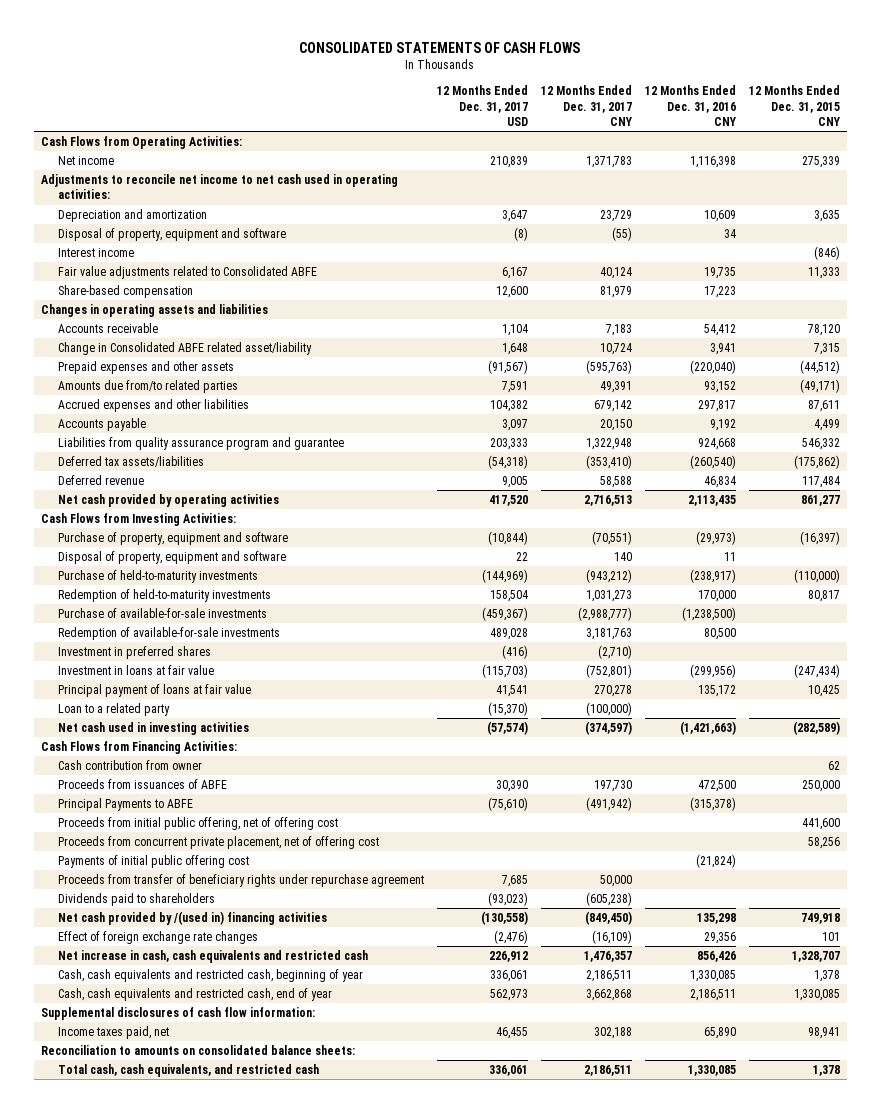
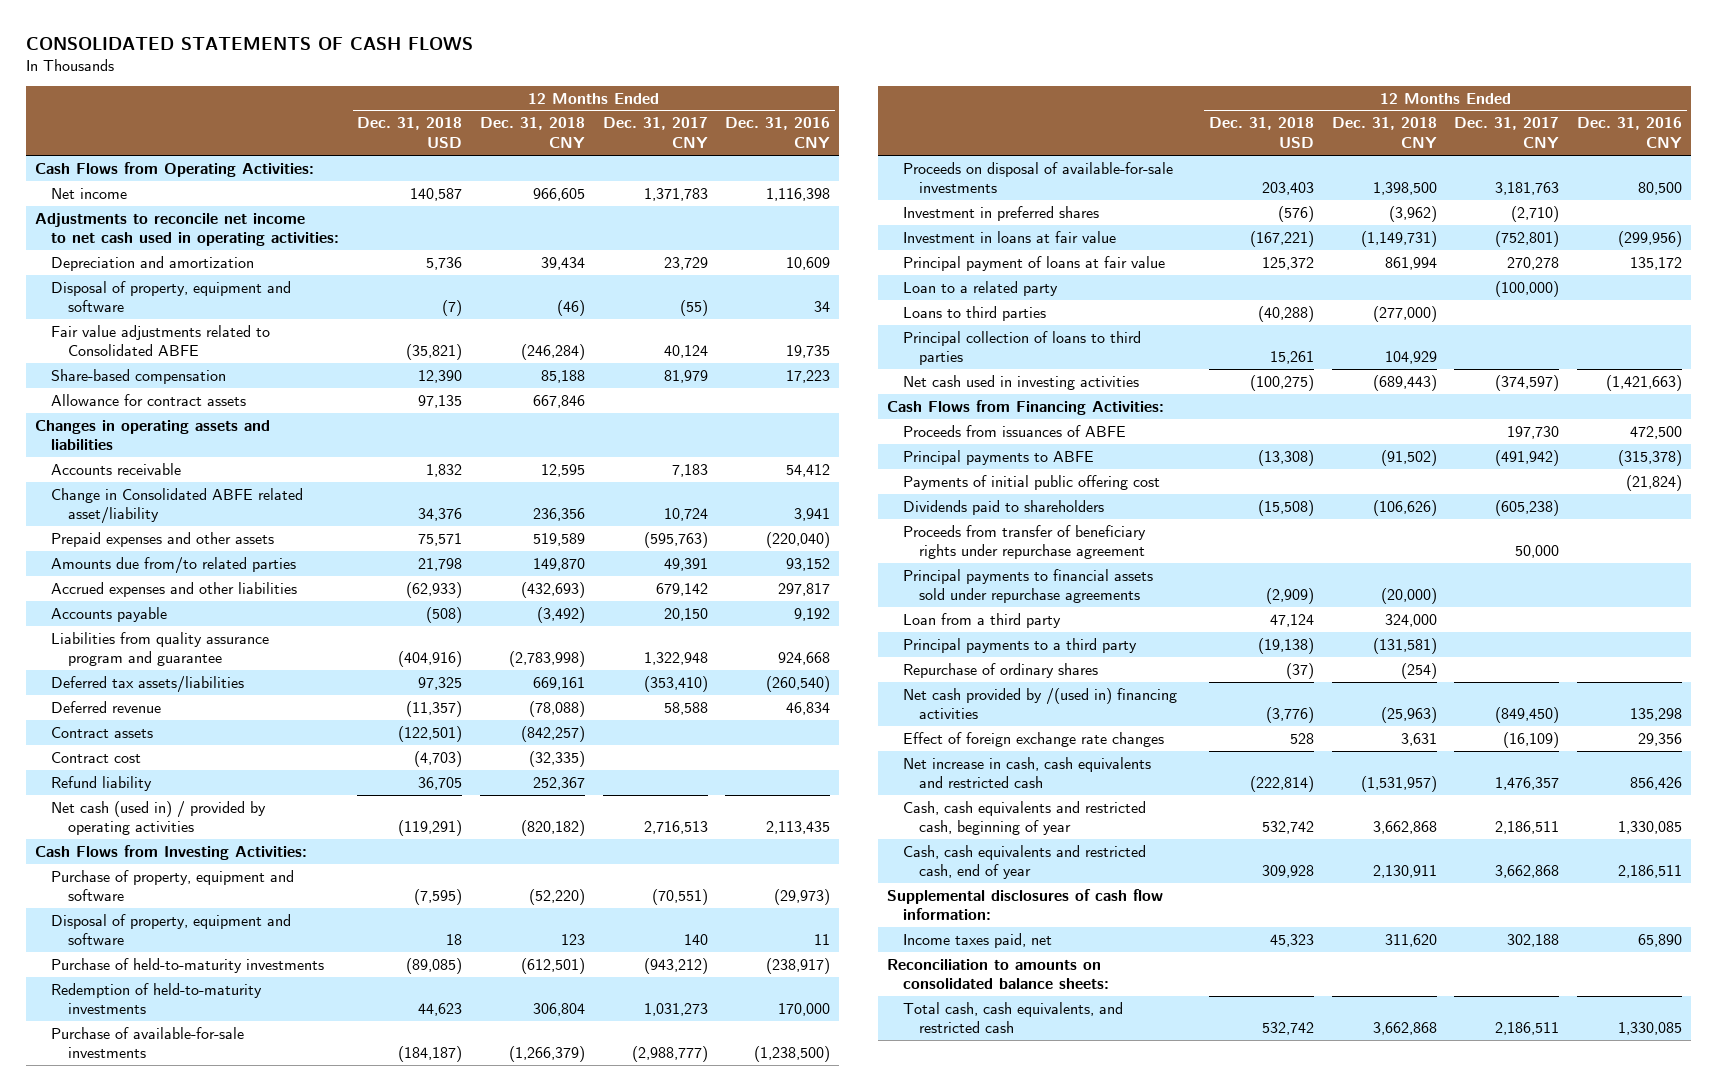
- | 12 Months Ended Dec. 31, 2017 USD | 12 Months Ended Dec. 31, 2017 CNY | 12 Months Ended Dec. 31, 2016 CNY | 12 Months Ended Dec. 31, 2015 CNY
+ | 12 Months Ended Dec. 31, 2018 USD | 12 Months Ended Dec. 31, 2018 CNY | 12 Months Ended Dec. 31, 2017 CNY | 12 Months Ended Dec. 31, 2016 CNY
- Interest income | | | | (846)
+ Allowance for contract assets | 97,135 | 667,846 | |
- Net cash provided by operating activities | 417,520 | 2,716,513 | 2,113,435 | 861,277
+ Contract assets | (122,501) | (842,257) | |
+ Contract cost | (4,703) | (32,335) | |
+ Refund liability | 36,705 | 252,367 | |
+ Net cash (used in) / provided by operating activities | (119,291) | (820,182) | 2,716,513 | 2,113,435
- Redemption of available-for-sale investments | 489,028 | 3,181,763 | 80,500 |
+ Proceeds on disposal of available-for-sale investments | 203,403 | 1,398,500 | 3,181,763 | 80,500
+ Loans to third parties | (40,288) | (277,000) | |
+ Principal collection of loans to third parties | 15,261 | 104,929 | |
- Cash contribution from owner | | | | 62
- Principal Payments to ABFE | (75,610) | (491,942) | (315,378) |
- Proceeds from initial public offering, net of offering cost | | | | 441,600
- Proceeds from concurrent private placement, net of offering cost | | | | 58,256
+ Principal payments to ABFE | (13,308) | (91,502) | (491,942) | (315,378)
moved down: Proceeds from transfer of beneficiary rights under repurchase agreement | | | 50,000 |
+ Principal payments to financial assets sold under repurchase agreements | (2,909) | (20,000) | |
+ Loan from a third party | 47,124 | 324,000 | |
+ Principal payments to a third party | (19,138) | (131,581) | |
+ Repurchase of ordinary shares | (37) | (254) | |

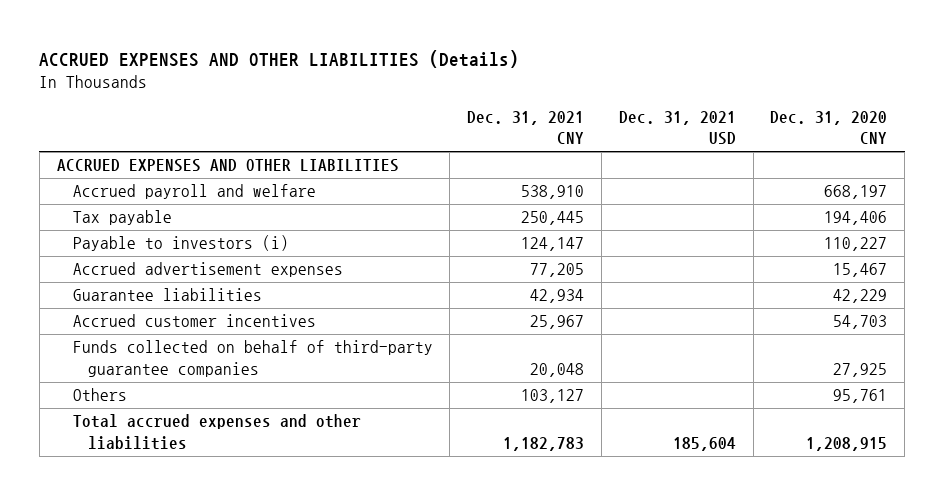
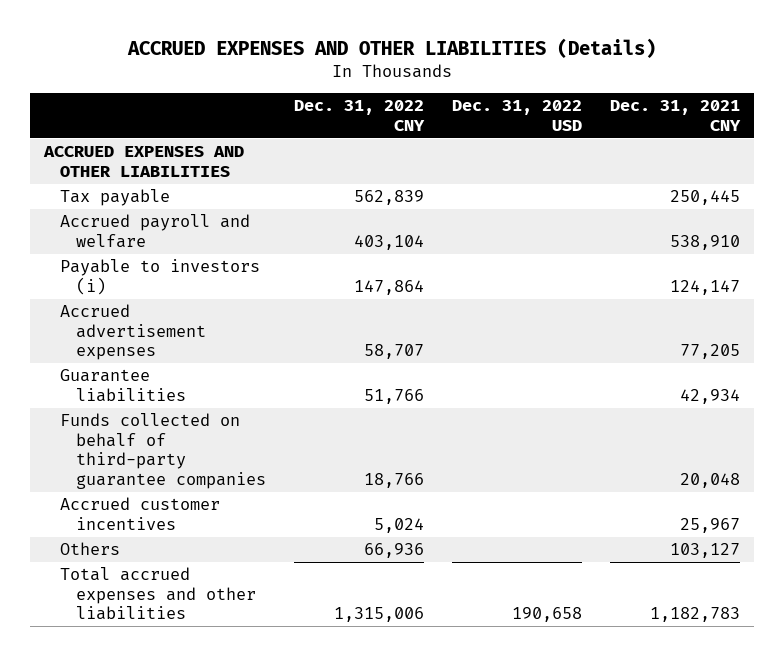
- | Dec. 31, 2021 CNY | Dec. 31, 2021 USD | Dec. 31, 2020 CNY
+ | Dec. 31, 2022 CNY | Dec. 31, 2022 USD | Dec. 31, 2021 CNY
moved down: Accrued payroll and welfare | 403,104 | | 538,910
moved down: Accrued customer incentives | 5,024 | | 25,967

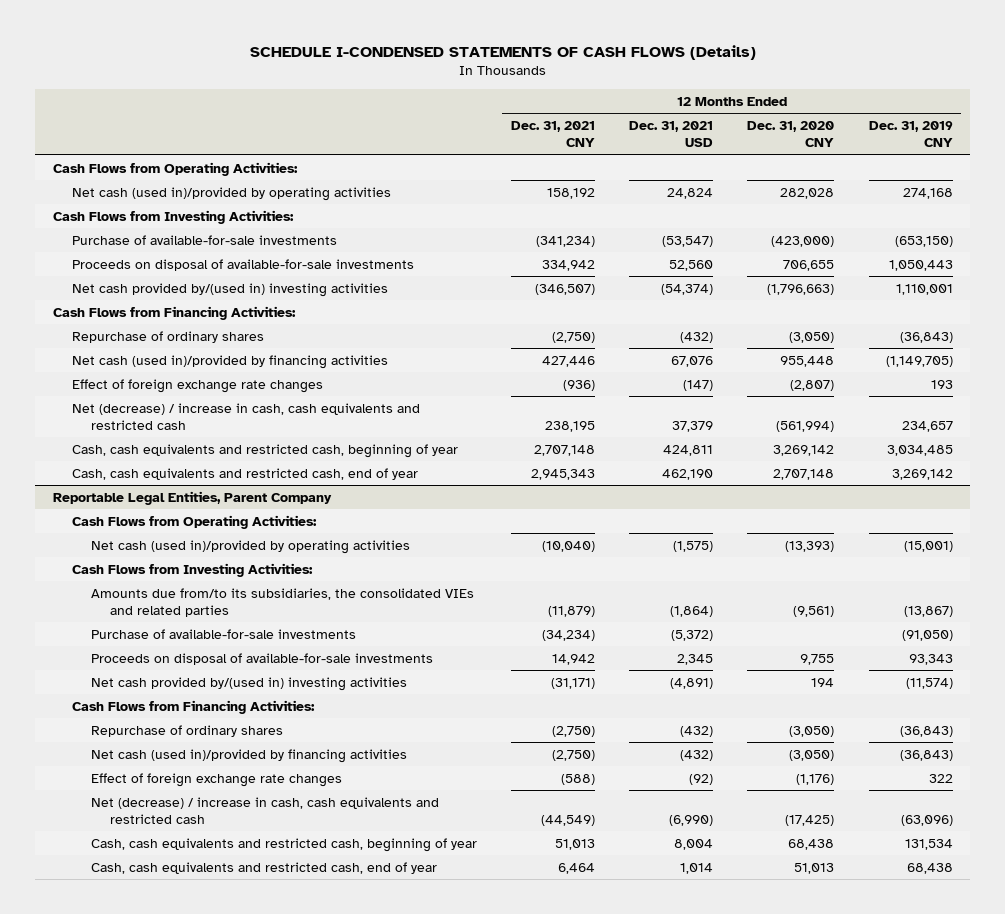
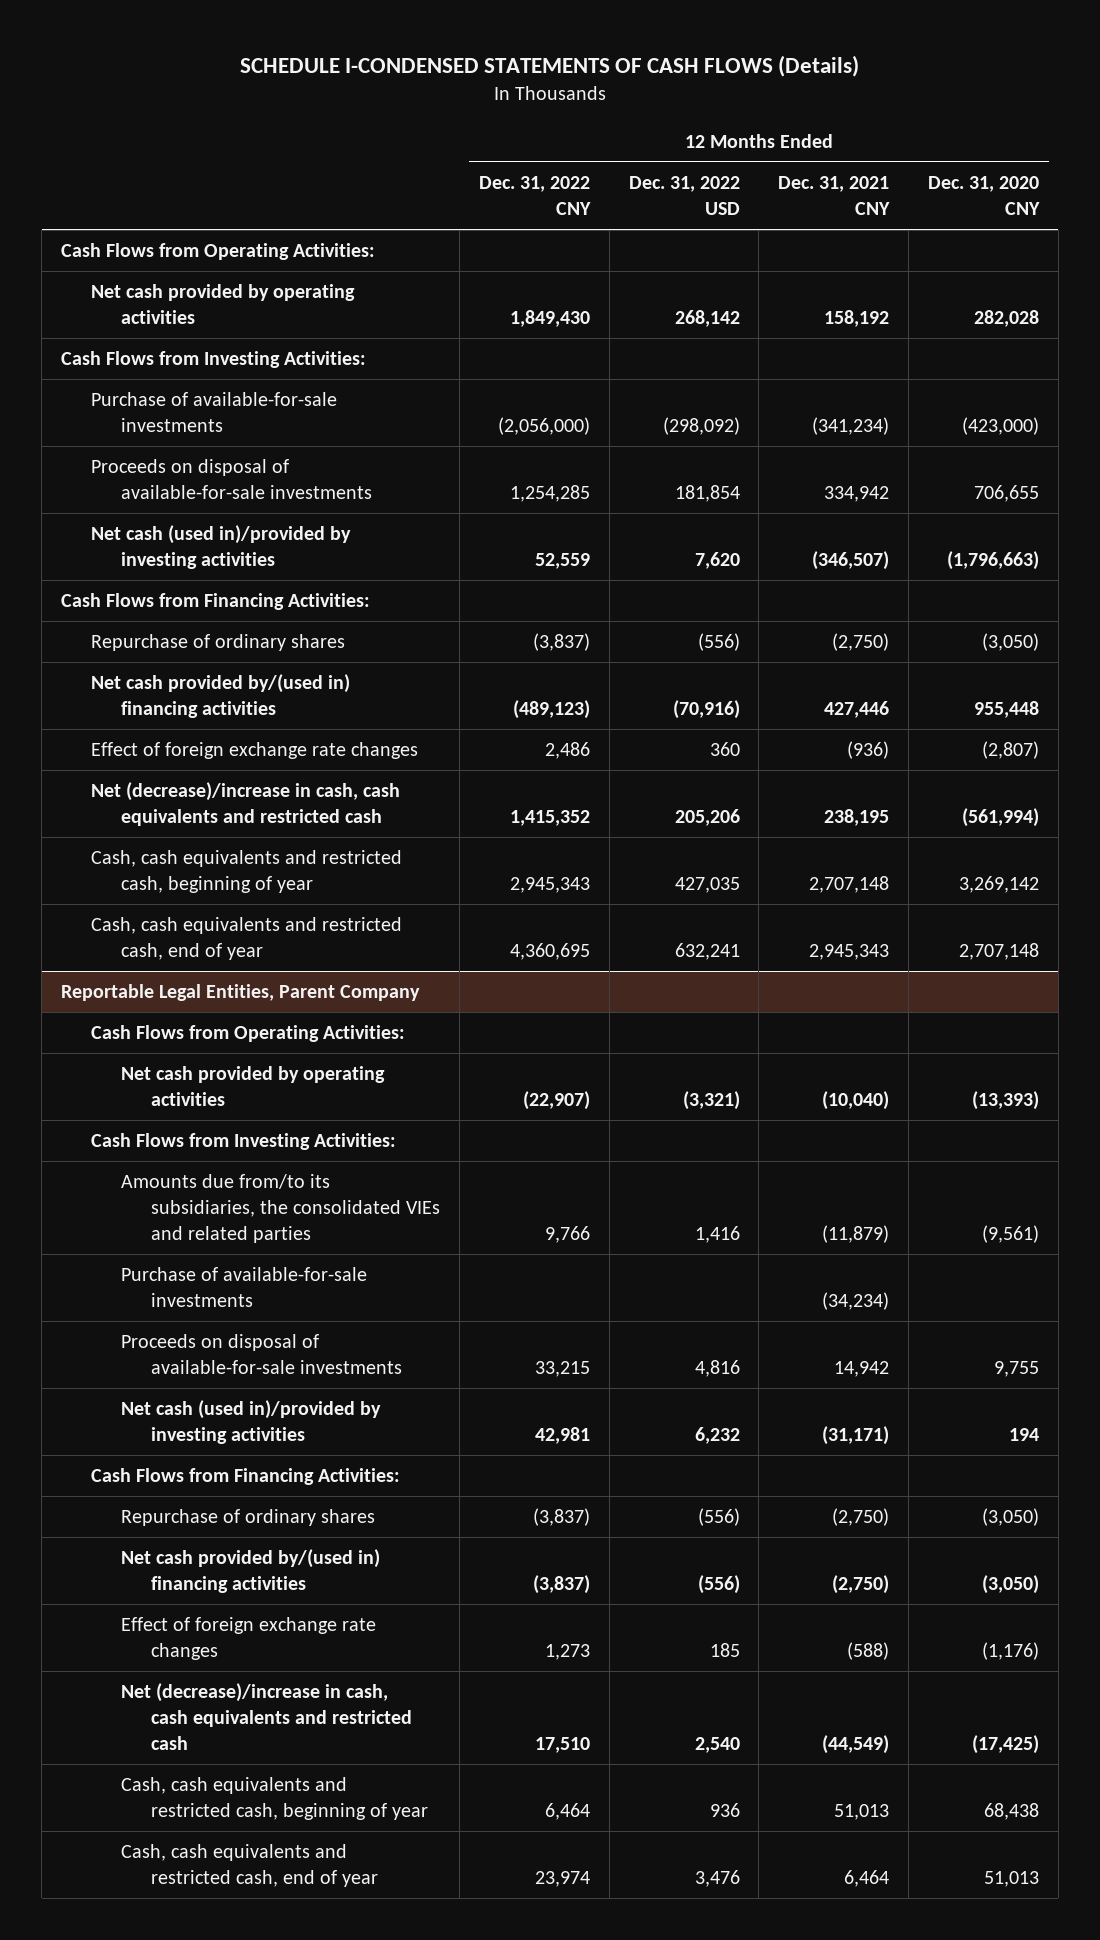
- | 12 Months Ended Dec. 31, 2021 CNY | 12 Months Ended Dec. 31, 2021 USD | 12 Months Ended Dec. 31, 2020 CNY | 12 Months Ended Dec. 31, 2019 CNY
+ | 12 Months Ended Dec. 31, 2022 CNY | 12 Months Ended Dec. 31, 2022 USD | 12 Months Ended Dec. 31, 2021 CNY | 12 Months Ended Dec. 31, 2020 CNY
- Net cash (used in)/provided by operating activities | 158,192 | 24,824 | 282,028 | 274,168
+ Net cash provided by operating activities | 1,849,430 | 268,142 | 158,192 | 282,028
- Net cash provided by/(used in) investing activities | (346,507) | (54,374) | (1,796,663) | 1,110,001
+ Net cash (used in)/provided by investing activities | 52,559 | 7,620 | (346,507) | (1,796,663)
- Net cash (used in)/provided by financing activities | 427,446 | 67,076 | 955,448 | (1,149,705)
+ Net cash provided by/(used in) financing activities | (489,123) | (70,916) | 427,446 | 955,448
- Net (decrease) / increase in cash, cash equivalents and restricted cash | 238,195 | 37,379 | (561,994) | 234,657
+ Net (decrease)/increase in cash, cash equivalents and restricted cash | 1,415,352 | 205,206 | 238,195 | (561,994)
@ Reportable Legal Entities, Parent Company
- Net cash (used in)/provided by operating activities | (10,040) | (1,575) | (13,393) | (15,001)
+ Net cash provided by operating activities | (22,907) | (3,321) | (10,040) | (13,393)
- Net cash provided by/(used in) investing activities | (31,171) | (4,891) | 194 | (11,574)
+ Net cash (used in)/provided by investing activities | 42,981 | 6,232 | (31,171) | 194
- Net cash (used in)/provided by financing activities | (2,750) | (432) | (3,050) | (36,843)
+ Net cash provided by/(used in) financing activities | (3,837) | (556) | (2,750) | (3,050)
- Net (decrease) / increase in cash, cash equivalents and restricted cash | (44,549) | (6,990) | (17,425) | (63,096)
+ Net (decrease)/increase in cash, cash equivalents and restricted cash | 17,510 | 2,540 | (44,549) | (17,425)

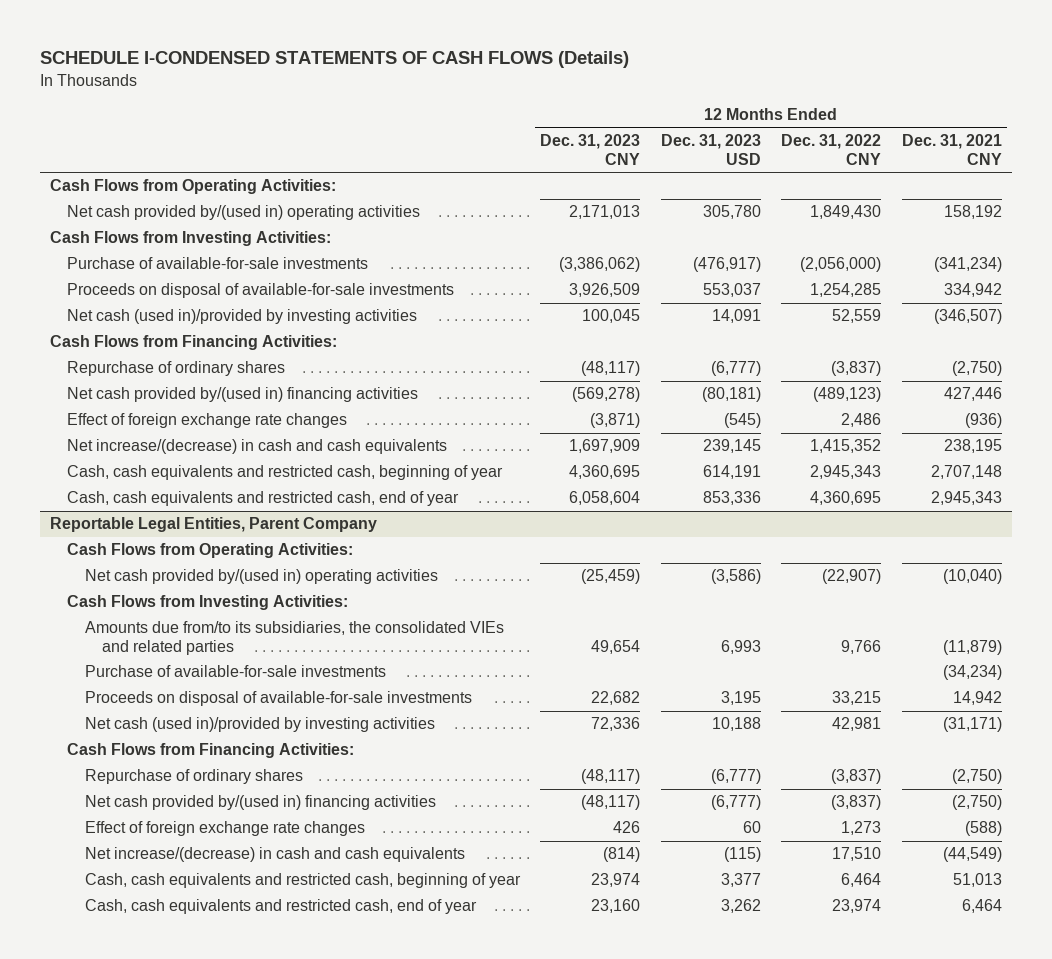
- | 12 Months Ended Dec. 31, 2022 CNY | 12 Months Ended Dec. 31, 2022 USD | 12 Months Ended Dec. 31, 2021 CNY | 12 Months Ended Dec. 31, 2020 CNY
+ | 12 Months Ended Dec. 31, 2023 CNY | 12 Months Ended Dec. 31, 2023 USD | 12 Months Ended Dec. 31, 2022 CNY | 12 Months Ended Dec. 31, 2021 CNY
- Net cash provided by operating activities | 1,849,430 | 268,142 | 158,192 | 282,028
+ Net cash provided by/(used in) operating activities | 2,171,013 | 305,780 | 1,849,430 | 158,192
- Net (decrease)/increase in cash, cash equivalents and restricted cash | 1,415,352 | 205,206 | 238,195 | (561,994)
+ Net increase/(decrease) in cash and cash equivalents | 1,697,909 | 239,145 | 1,415,352 | 238,195
@ Reportable Legal Entities, Parent Company
- Net cash provided by operating activities | (22,907) | (3,321) | (10,040) | (13,393)
+ Net cash provided by/(used in) operating activities | (25,459) | (3,586) | (22,907) | (10,040)
- Net (decrease)/increase in cash, cash equivalents and restricted cash | 17,510 | 2,540 | (44,549) | (17,425)
+ Net increase/(decrease) in cash and cash equivalents | (814) | (115) | 17,510 | (44,549)

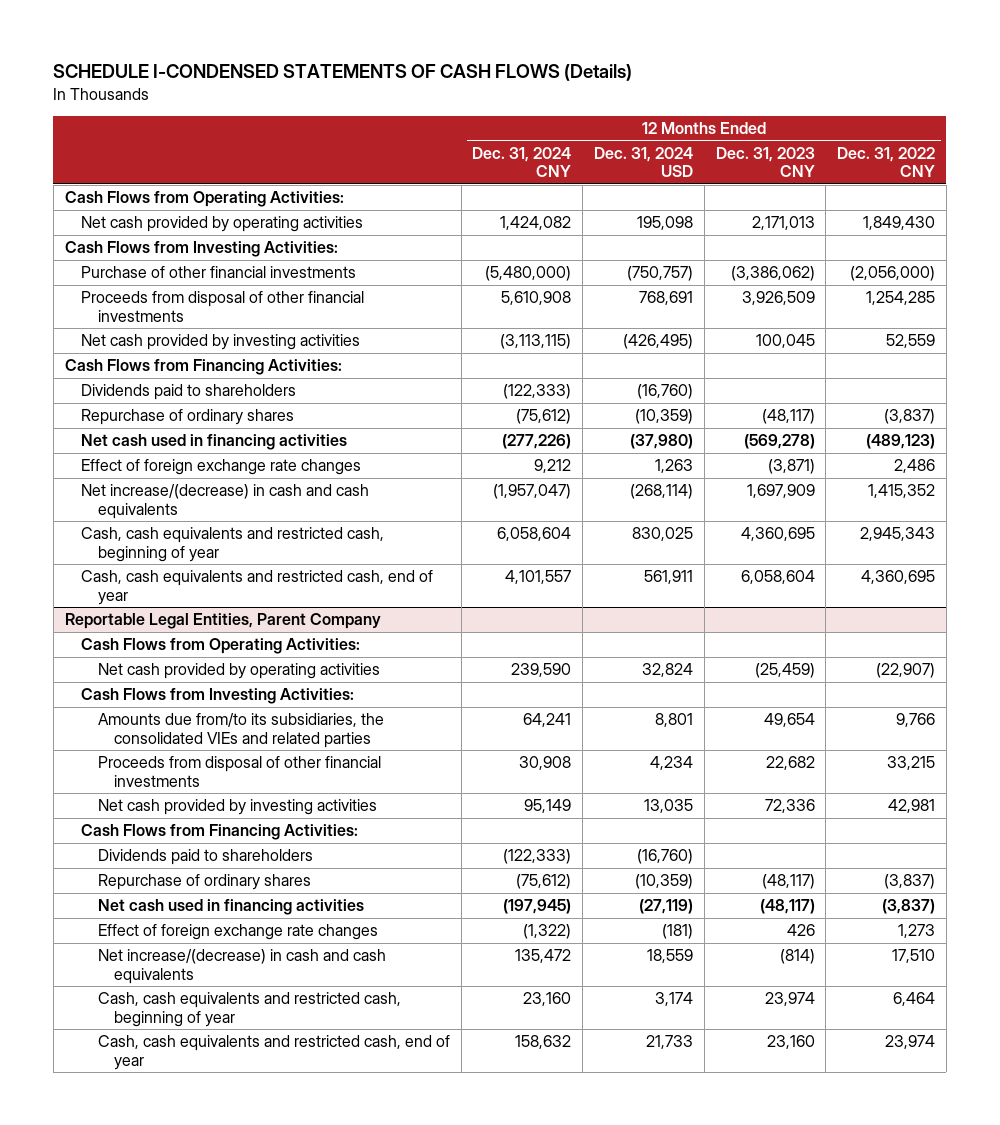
- | 12 Months Ended Dec. 31, 2023 CNY | 12 Months Ended Dec. 31, 2023 USD | 12 Months Ended Dec. 31, 2022 CNY | 12 Months Ended Dec. 31, 2021 CNY
+ | 12 Months Ended Dec. 31, 2024 CNY | 12 Months Ended Dec. 31, 2024 USD | 12 Months Ended Dec. 31, 2023 CNY | 12 Months Ended Dec. 31, 2022 CNY
- Net cash provided by/(used in) operating activities | 2,171,013 | 305,780 | 1,849,430 | 158,192
+ Net cash provided by operating activities | 1,424,082 | 195,098 | 2,171,013 | 1,849,430
- Purchase of available-for-sale investments | (3,386,062) | (476,917) | (2,056,000) | (341,234)
- Proceeds on disposal of available-for-sale investments | 3,926,509 | 553,037 | 1,254,285 | 334,942
- Net cash (used in)/provided by investing activities | 100,045 | 14,091 | 52,559 | (346,507)
+ Purchase of other financial investments | (5,480,000) | (750,757) | (3,386,062) | (2,056,000)
+ Proceeds from disposal of other financial investments | 5,610,908 | 768,691 | 3,926,509 | 1,254,285
+ Net cash provided by investing activities | (3,113,115) | (426,495) | 100,045 | 52,559
+ Dividends paid to shareholders | (122,333) | (16,760) | |
- Net cash provided by/(used in) financing activities | (569,278) | (80,181) | (489,123) | 427,446
+ Net cash used in financing activities | (277,226) | (37,980) | (569,278) | (489,123)
@ Reportable Legal Entities, Parent Company
- Net cash provided by/(used in) operating activities | (25,459) | (3,586) | (22,907) | (10,040)
+ Net cash provided by operating activities | 239,590 | 32,824 | (25,459) | (22,907)
- Purchase of available-for-sale investments | | | | (34,234)
- Proceeds on disposal of available-for-sale investments | 22,682 | 3,195 | 33,215 | 14,942
- Net cash (used in)/provided by investing activities | 72,336 | 10,188 | 42,981 | (31,171)
+ Proceeds from disposal of other financial investments | 30,908 | 4,234 | 22,682 | 33,215
+ Net cash provided by investing activities | 95,149 | 13,035 | 72,336 | 42,981
+ Dividends paid to shareholders | (122,333) | (16,760) | |
- Net cash provided by/(used in) financing activities | (48,117) | (6,777) | (3,837) | (2,750)
+ Net cash used in financing activities | (197,945) | (27,119) | (48,117) | (3,837)

